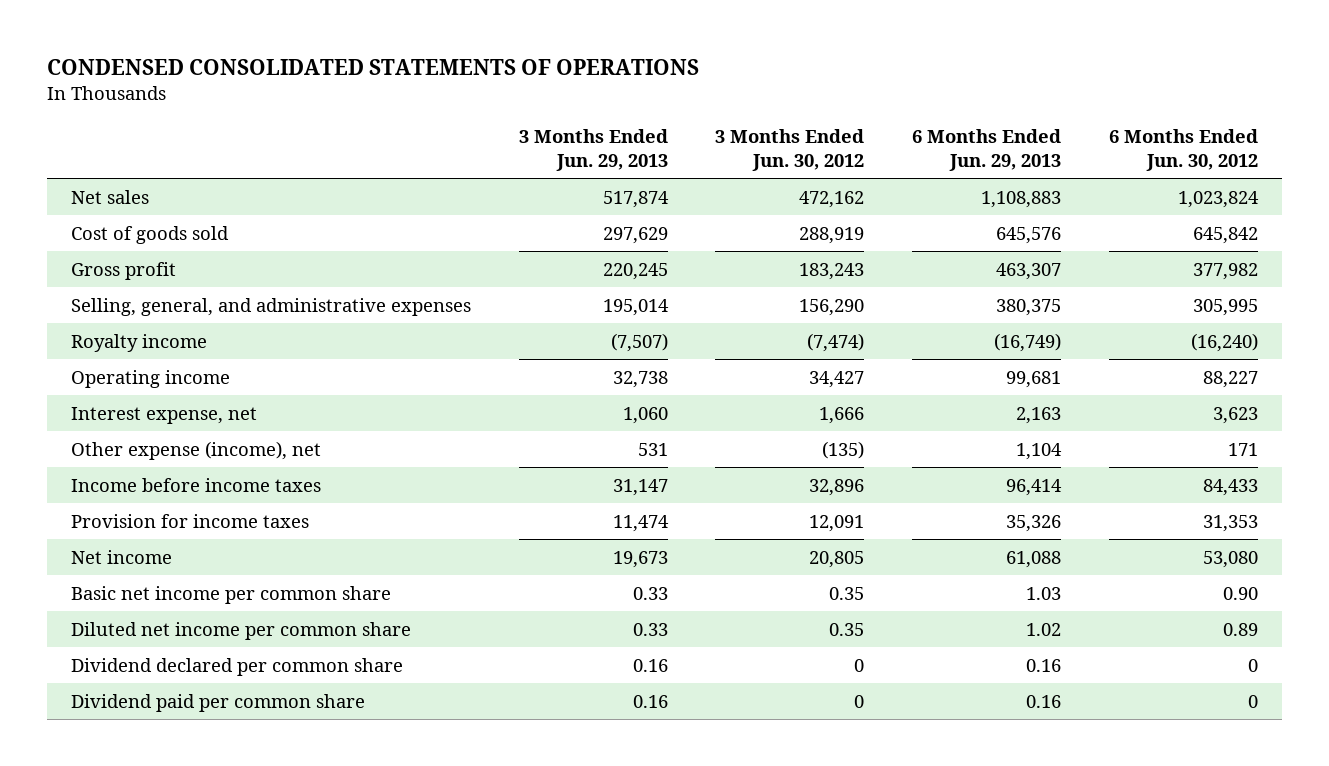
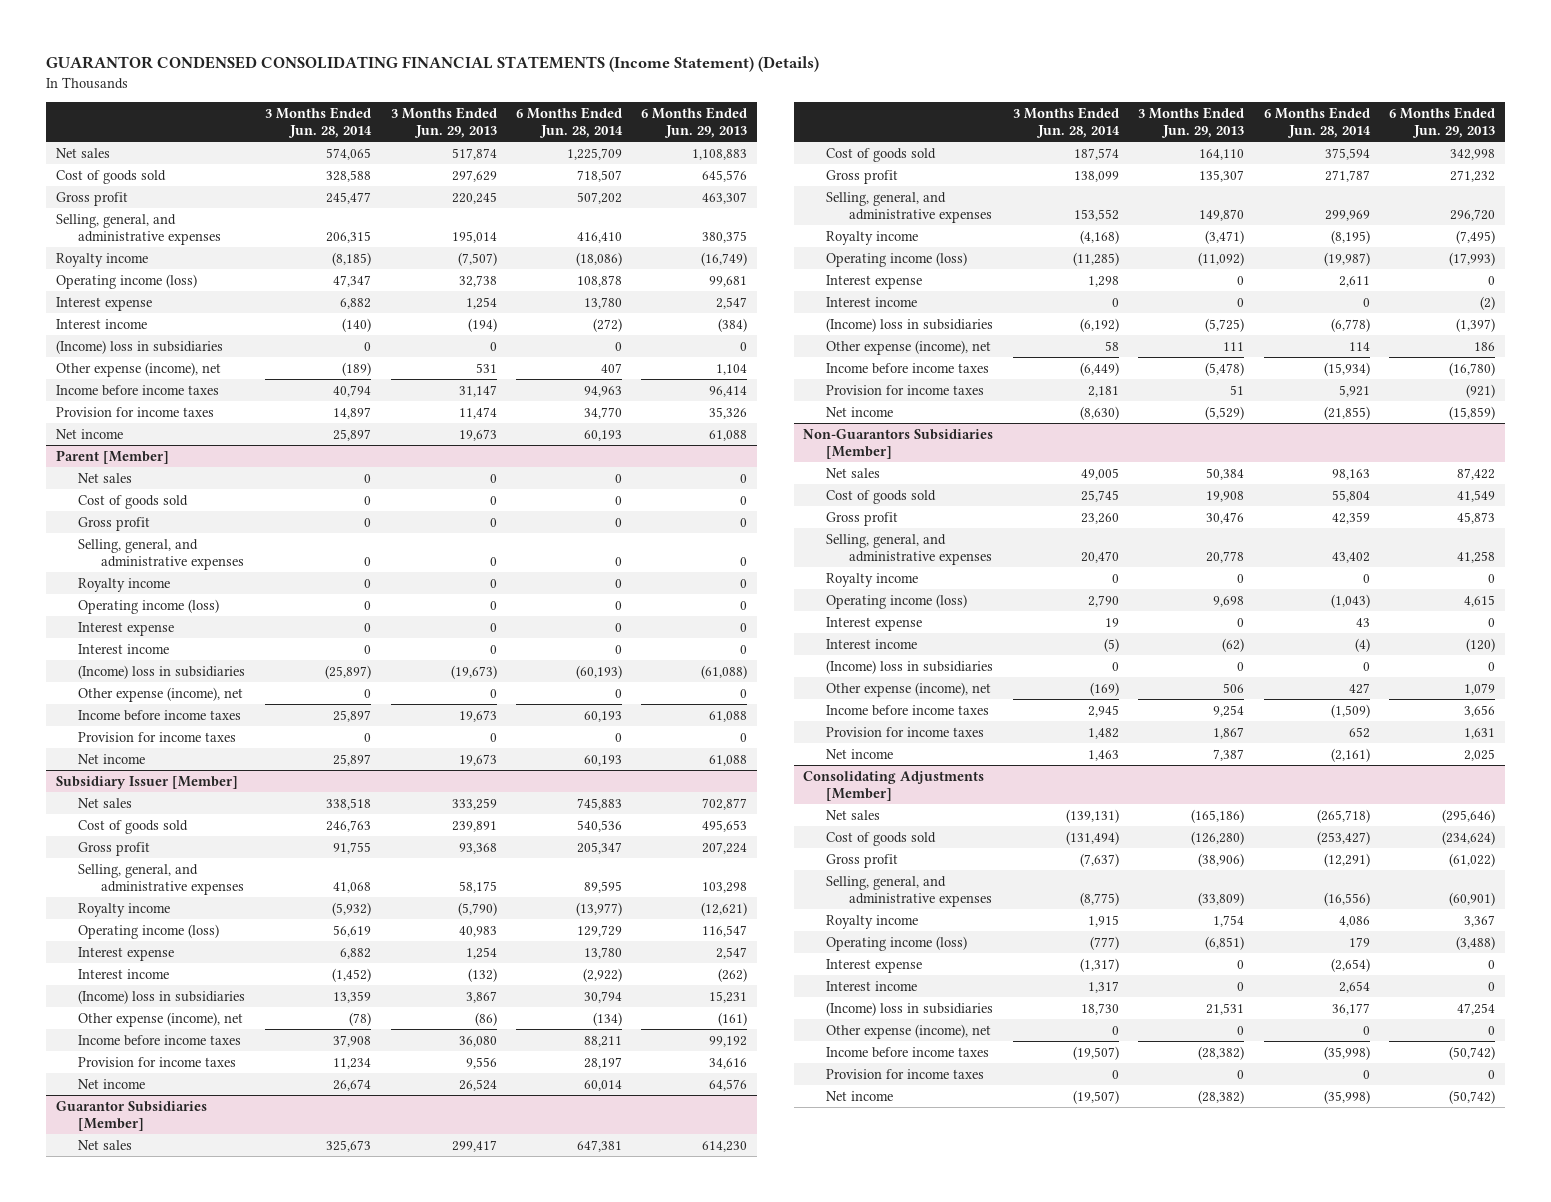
- CONDENSED CONSOLIDATED STATEMENTS OF OPERATIONS
+ GUARANTOR CONDENSED CONSOLIDATING FINANCIAL STATEMENTS (Income Statement) (Details)
- | 3 Months Ended Jun. 29, 2013 | 3 Months Ended Jun. 30, 2012 | 6 Months Ended Jun. 29, 2013 | 6 Months Ended Jun. 30, 2012
+ | 3 Months Ended Jun. 28, 2014 | 3 Months Ended Jun. 29, 2013 | 6 Months Ended Jun. 28, 2014 | 6 Months Ended Jun. 29, 2013
- Operating income | 32,738 | 34,427 | 99,681 | 88,227
- Interest expense, net | 1,060 | 1,666 | 2,163 | 3,623
+ Operating income (loss) | 47,347 | 32,738 | 108,878 | 99,681
+ Interest expense | 6,882 | 1,254 | 13,780 | 2,547
+ Interest income | (140) | (194) | (272) | (384)
+ (Income) loss in subsidiaries | 0 | 0 | 0 | 0
- Basic net income per common share | 0.33 | 0.35 | 1.03 | 0.90
- Diluted net income per common share | 0.33 | 0.35 | 1.02 | 0.89
- Dividend declared per common share | 0.16 | 0 | 0.16 | 0
- Dividend paid per common share | 0.16 | 0 | 0.16 | 0
+ Parent [Member]
+ Net sales | 0 | 0 | 0 | 0
+ Cost of goods sold | 0 | 0 | 0 | 0
+ Gross profit | 0 | 0 | 0 | 0
+ Selling, general, and administrative expenses | 0 | 0 | 0 | 0
+ Royalty income | 0 | 0 | 0 | 0
+ Operating income (loss) | 0 | 0 | 0 | 0
+ Interest expense | 0 | 0 | 0 | 0
+ Interest income | 0 | 0 | 0 | 0
+ (Income) loss in subsidiaries | (25,897) | (19,673) | (60,193) | (61,088)
+ Other expense (income), net | 0 | 0 | 0 | 0
+ Income before income taxes | 25,897 | 19,673 | 60,193 | 61,088
+ Provision for income taxes | 0 | 0 | 0 | 0
+ Net income | 25,897 | 19,673 | 60,193 | 61,088
+ Subsidiary Issuer [Member]
+ Net sales | 338,518 | 333,259 | 745,883 | 702,877
+ Cost of goods sold | 246,763 | 239,891 | 540,536 | 495,653
+ Gross profit | 91,755 | 93,368 | 205,347 | 207,224
+ Selling, general, and administrative expenses | 41,068 | 58,175 | 89,595 | 103,298
+ Royalty income | (5,932) | (5,790) | (13,977) | (12,621)
+ Operating income (loss) | 56,619 | 40,983 | 129,729 | 116,547
+ Interest expense | 6,882 | 1,254 | 13,780 | 2,547
+ Interest income | (1,452) | (132) | (2,922) | (262)
+ (Income) loss in subsidiaries | 13,359 | 3,867 | 30,794 | 15,231
+ Other expense (income), net | (78) | (86) | (134) | (161)
+ Income before income taxes | 37,908 | 36,080 | 88,211 | 99,192
+ Provision for income taxes | 11,234 | 9,556 | 28,197 | 34,616
+ Net income | 26,674 | 26,524 | 60,014 | 64,576
+ Guarantor Subsidiaries [Member]
+ Net sales | 325,673 | 299,417 | 647,381 | 614,230
+ Cost of goods sold | 187,574 | 164,110 | 375,594 | 342,998
+ Gross profit | 138,099 | 135,307 | 271,787 | 271,232
+ Selling, general, and administrative expenses | 153,552 | 149,870 | 299,969 | 296,720
+ Royalty income | (4,168) | (3,471) | (8,195) | (7,495)
+ Operating income (loss) | (11,285) | (11,092) | (19,987) | (17,993)
+ Interest expense | 1,298 | 0 | 2,611 | 0
+ Interest income | 0 | 0 | 0 | (2)
+ (Income) loss in subsidiaries | (6,192) | (5,725) | (6,778) | (1,397)
+ Other expense (income), net | 58 | 111 | 114 | 186
+ Income before income taxes | (6,449) | (5,478) | (15,934) | (16,780)
+ Provision for income taxes | 2,181 | 51 | 5,921 | (921)
+ Net income | (8,630) | (5,529) | (21,855) | (15,859)
+ Non-Guarantors Subsidiaries [Member]
+ Net sales | 49,005 | 50,384 | 98,163 | 87,422
+ Cost of goods sold | 25,745 | 19,908 | 55,804 | 41,549
+ Gross profit | 23,260 | 30,476 | 42,359 | 45,873
+ Selling, general, and administrative expenses | 20,470 | 20,778 | 43,402 | 41,258
+ Royalty income | 0 | 0 | 0 | 0
+ Operating income (loss) | 2,790 | 9,698 | (1,043) | 4,615
+ Interest expense | 19 | 0 | 43 | 0
+ Interest income | (5) | (62) | (4) | (120)
+ (Income) loss in subsidiaries | 0 | 0 | 0 | 0
+ Other expense (income), net | (169) | 506 | 427 | 1,079
+ Income before income taxes | 2,945 | 9,254 | (1,509) | 3,656
+ Provision for income taxes | 1,482 | 1,867 | 652 | 1,631
+ Net income | 1,463 | 7,387 | (2,161) | 2,025
+ Consolidating Adjustments [Member]
+ Net sales | (139,131) | (165,186) | (265,718) | (295,646)
+ Cost of goods sold | (131,494) | (126,280) | (253,427) | (234,624)
+ Gross profit | (7,637) | (38,906) | (12,291) | (61,022)
+ Selling, general, and administrative expenses | (8,775) | (33,809) | (16,556) | (60,901)
+ Royalty income | 1,915 | 1,754 | 4,086 | 3,367
+ Operating income (loss) | (777) | (6,851) | 179 | (3,488)
+ Interest expense | (1,317) | 0 | (2,654) | 0
+ Interest income | 1,317 | 0 | 2,654 | 0
+ (Income) loss in subsidiaries | 18,730 | 21,531 | 36,177 | 47,254
+ Other expense (income), net | 0 | 0 | 0 | 0
+ Income before income taxes | (19,507) | (28,382) | (35,998) | (50,742)
+ Provision for income taxes | 0 | 0 | 0 | 0
+ Net income | (19,507) | (28,382) | (35,998) | (50,742)

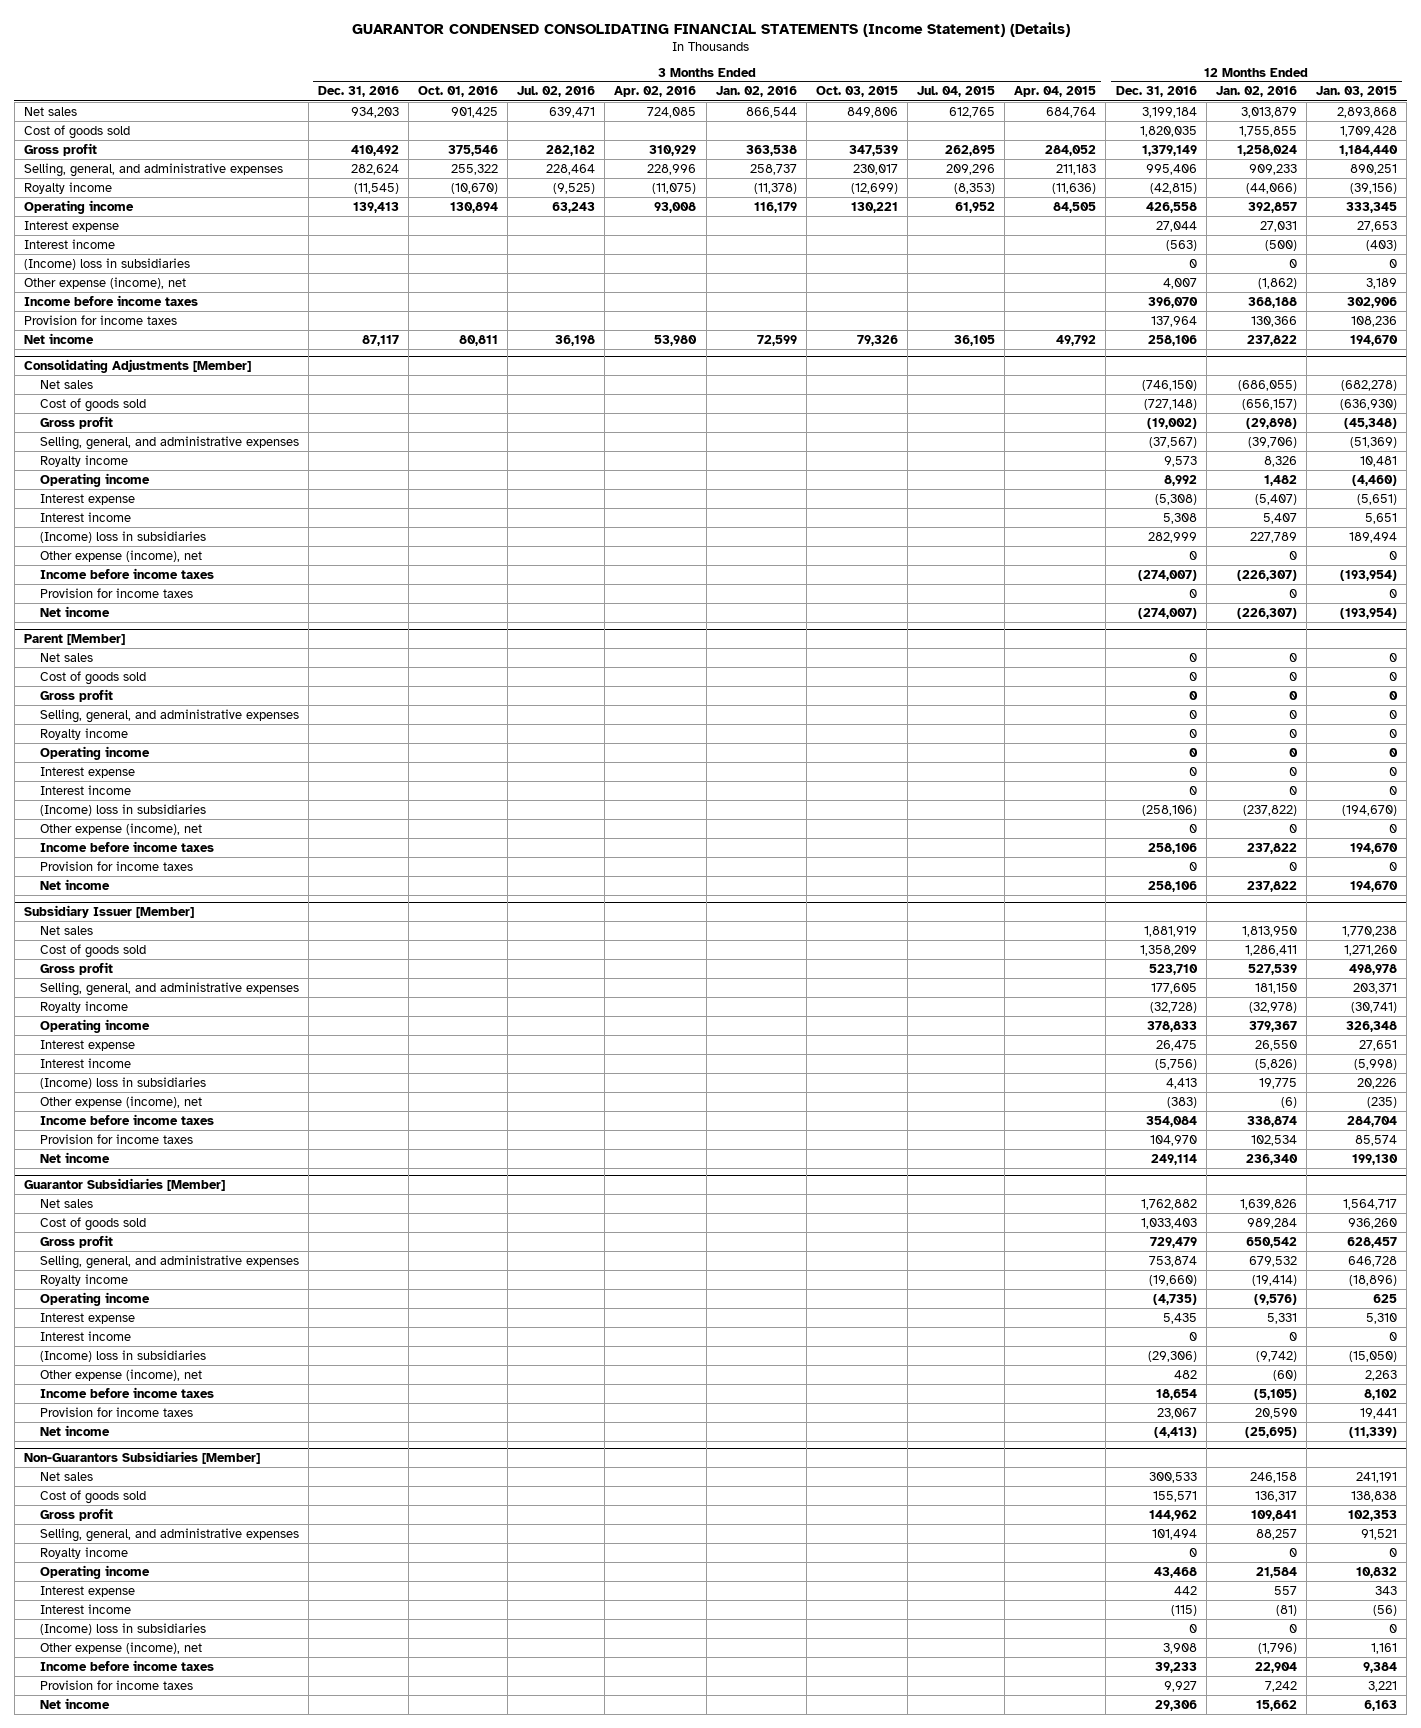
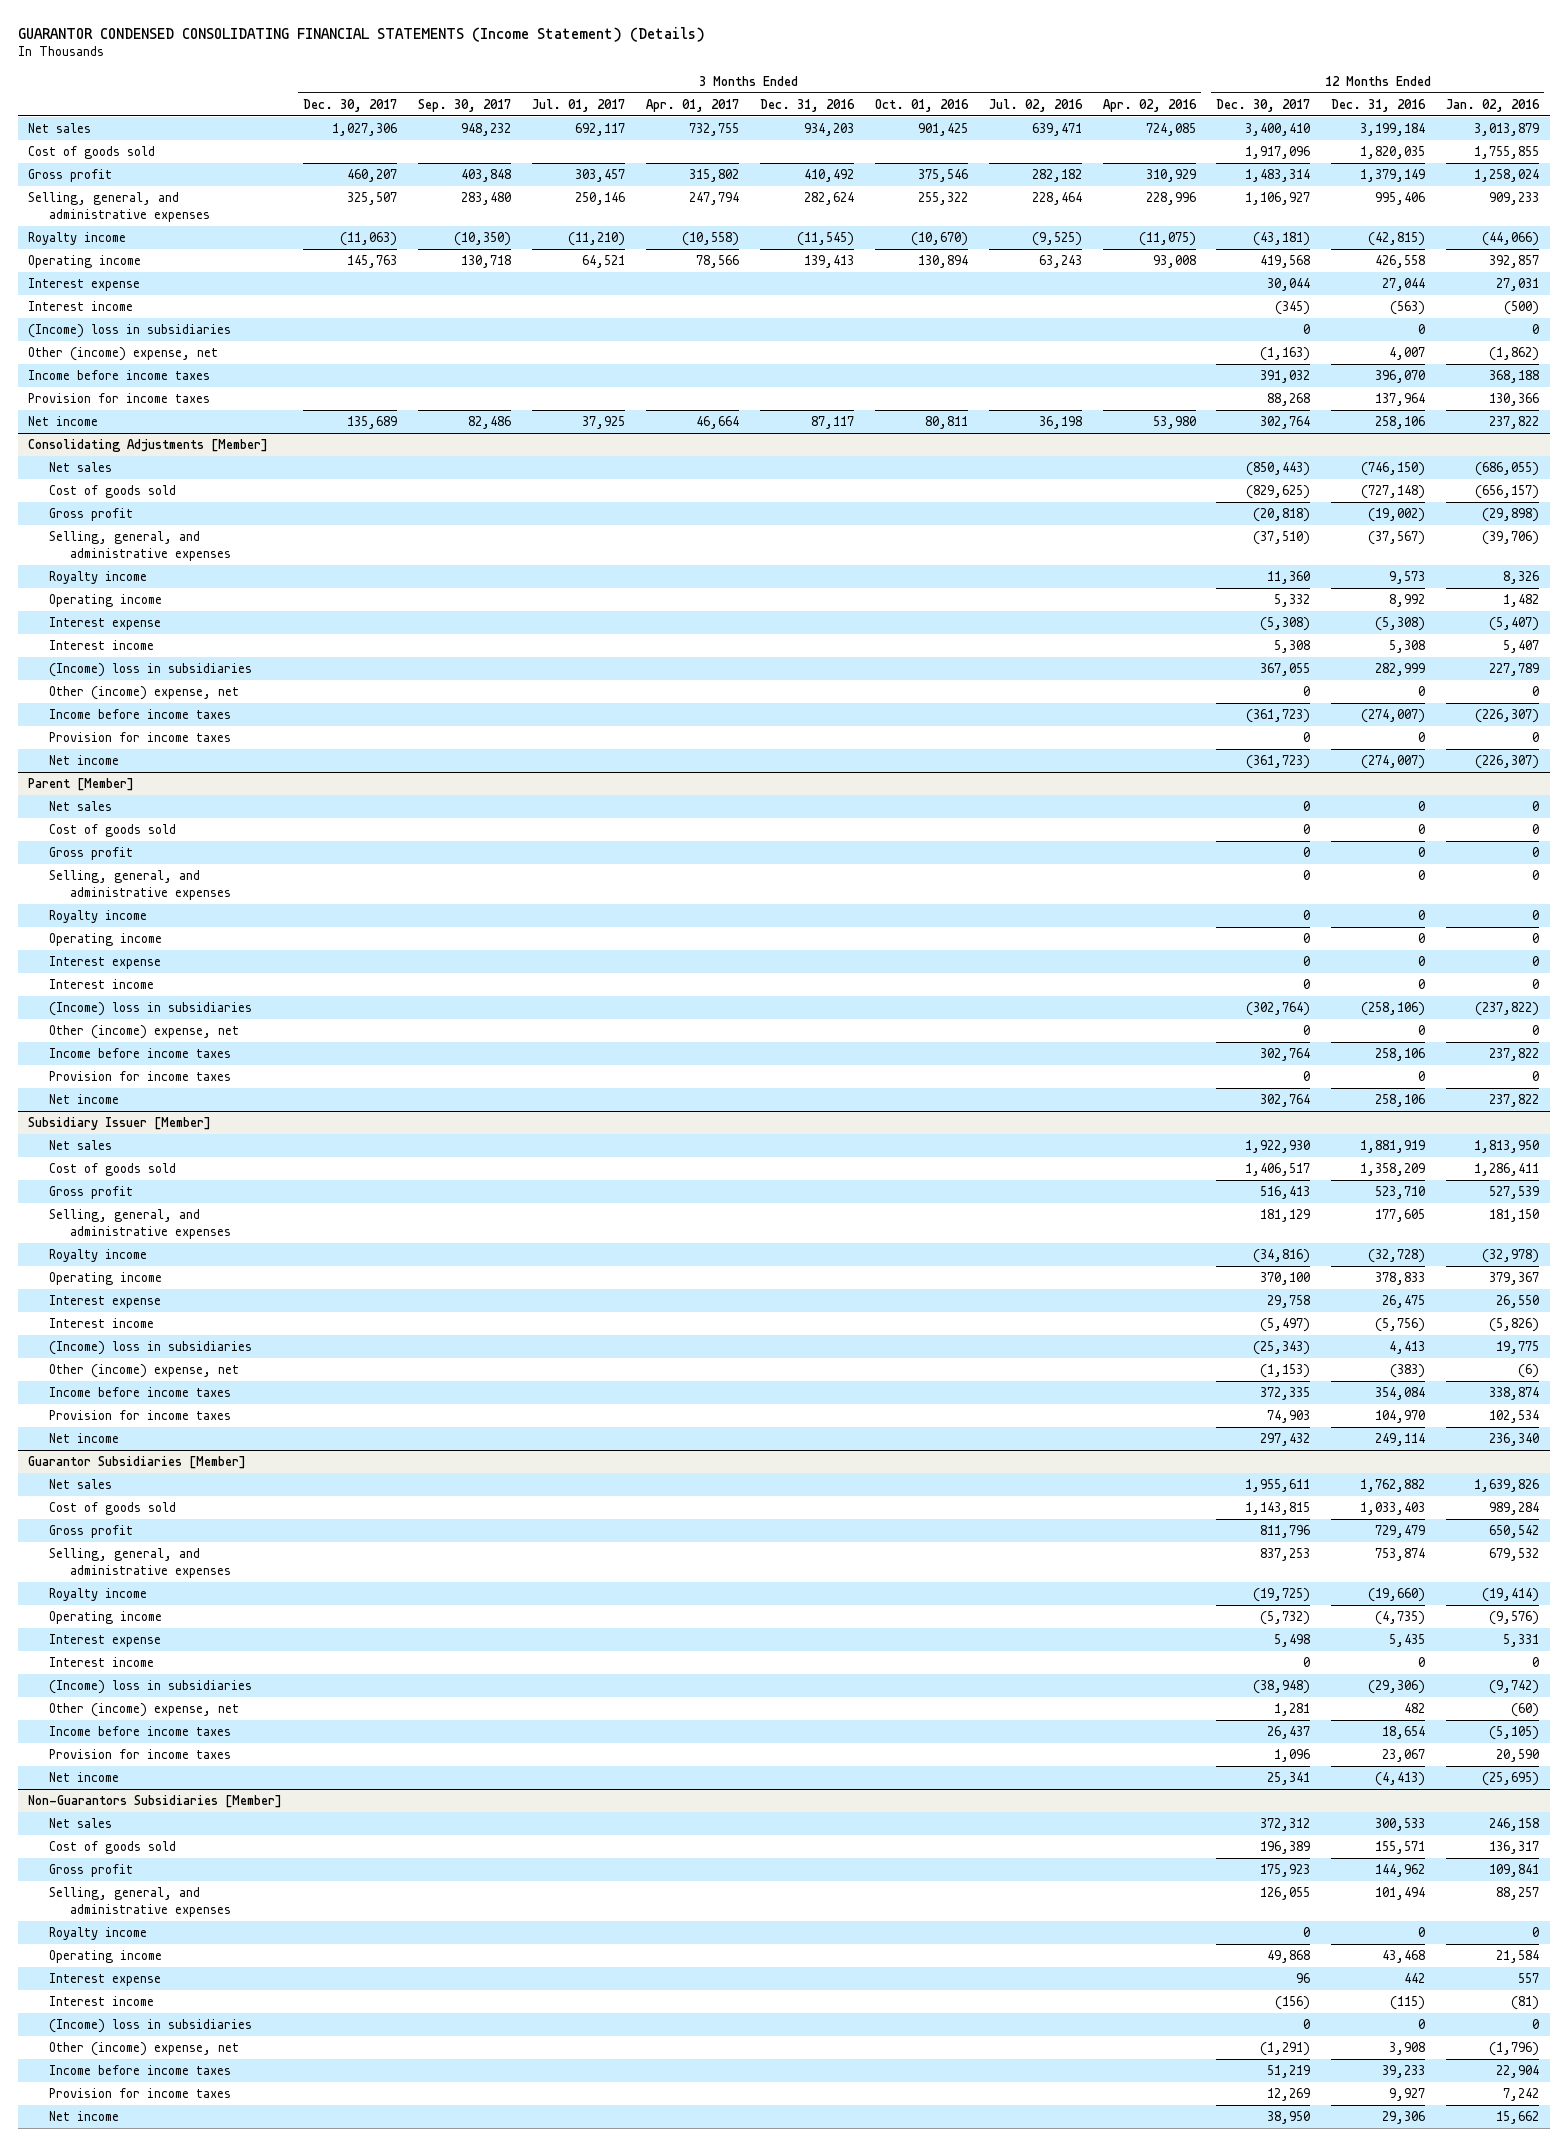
- | 3 Months Ended Dec. 31, 2016 | 3 Months Ended Oct. 01, 2016 | 3 Months Ended Jul. 02, 2016 | 3 Months Ended Apr. 02, 2016 | 3 Months Ended Jan. 02, 2016 | 3 Months Ended Oct. 03, 2015 | 3 Months Ended Jul. 04, 2015 | 3 Months Ended Apr. 04, 2015 | 12 Months Ended Dec. 31, 2016 | 12 Months Ended Jan. 02, 2016 | 12 Months Ended Jan. 03, 2015
+ | 3 Months Ended Dec. 30, 2017 | 3 Months Ended Sep. 30, 2017 | 3 Months Ended Jul. 01, 2017 | 3 Months Ended Apr. 01, 2017 | 3 Months Ended Dec. 31, 2016 | 3 Months Ended Oct. 01, 2016 | 3 Months Ended Jul. 02, 2016 | 3 Months Ended Apr. 02, 2016 | 12 Months Ended Dec. 30, 2017 | 12 Months Ended Dec. 31, 2016 | 12 Months Ended Jan. 02, 2016
- Other expense (income), net | | | | | | | | | 4,007 | (1,862) | 3,189
+ Other (income) expense, net | | | | | | | | | (1,163) | 4,007 | (1,862)
@ Consolidating Adjustments [Member]
- Other expense (income), net | | | | | | | | | 0 | 0 | 0
+ Other (income) expense, net | | | | | | | | | 0 | 0 | 0
@ Parent [Member]
- Other expense (income), net | | | | | | | | | 0 | 0 | 0
+ Other (income) expense, net | | | | | | | | | 0 | 0 | 0
@ Subsidiary Issuer [Member]
- Other expense (income), net | | | | | | | | | (383) | (6) | (235)
+ Other (income) expense, net | | | | | | | | | (1,153) | (383) | (6)
@ Guarantor Subsidiaries [Member]
- Other expense (income), net | | | | | | | | | 482 | (60) | 2,263
+ Other (income) expense, net | | | | | | | | | 1,281 | 482 | (60)
@ Non-Guarantors Subsidiaries [Member]
- Other expense (income), net | | | | | | | | | 3,908 | (1,796) | 1,161
+ Other (income) expense, net | | | | | | | | | (1,291) | 3,908 | (1,796)

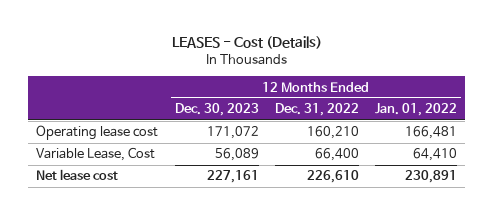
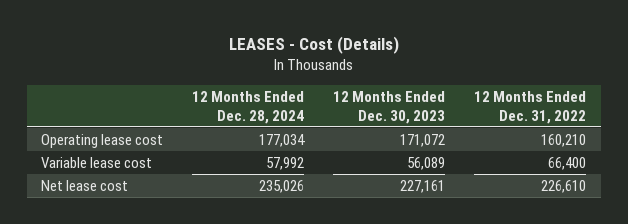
- | 12 Months Ended Dec. 30, 2023 | 12 Months Ended Dec. 31, 2022 | 12 Months Ended Jan. 01, 2022
+ | 12 Months Ended Dec. 28, 2024 | 12 Months Ended Dec. 30, 2023 | 12 Months Ended Dec. 31, 2022
- Variable Lease, Cost | 56,089 | 66,400 | 64,410
+ Variable lease cost | 57,992 | 56,089 | 66,400

